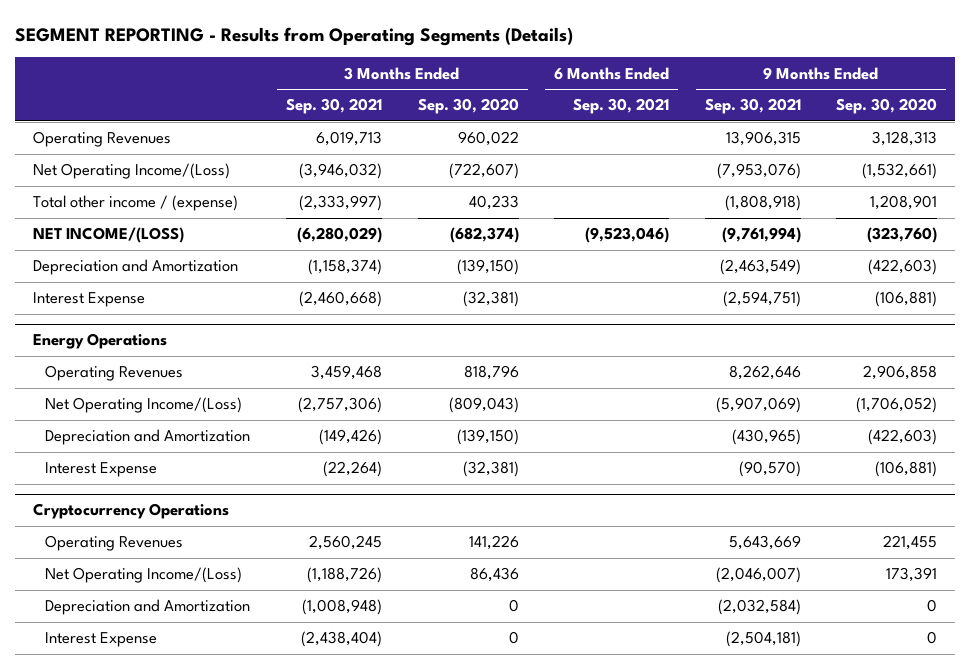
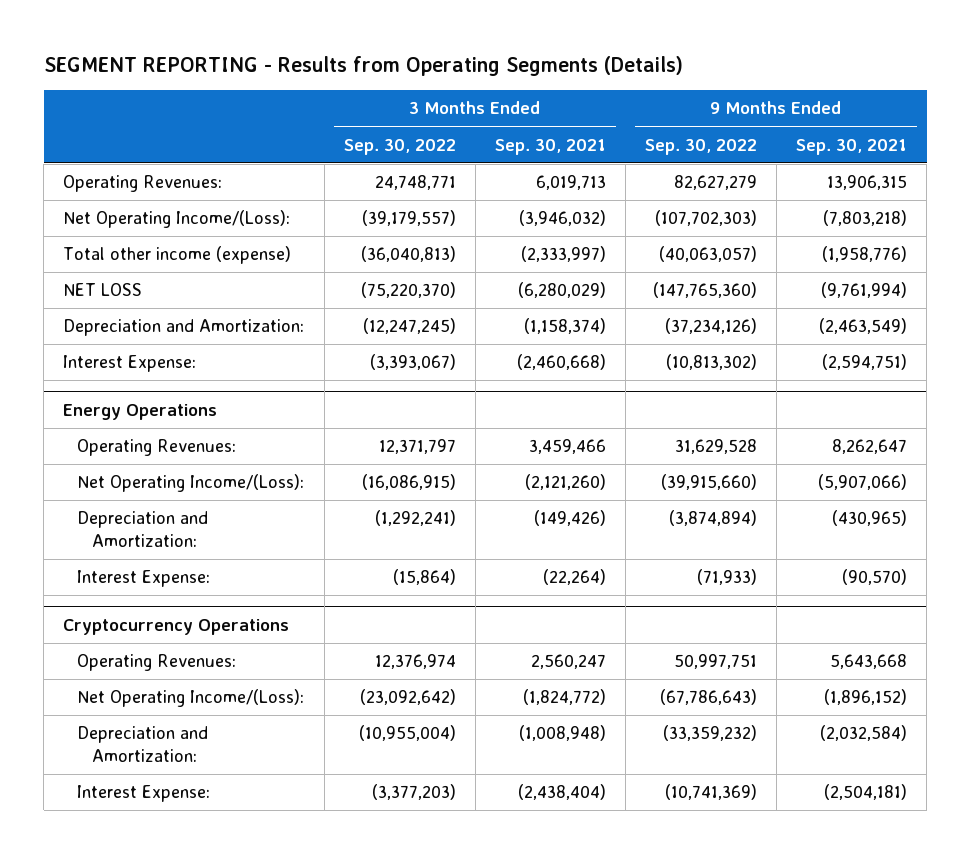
- | 3 Months Ended Sep. 30, 2021 | 3 Months Ended Sep. 30, 2020 | 6 Months Ended Sep. 30, 2021 | 9 Months Ended Sep. 30, 2021 | 9 Months Ended Sep. 30, 2020
+ | 3 Months Ended Sep. 30, 2022 | 3 Months Ended Sep. 30, 2021 | 9 Months Ended Sep. 30, 2022 | 9 Months Ended Sep. 30, 2021
- Operating Revenues | 6,019,713 | 960,022 | | 13,906,315 | 3,128,313
- Net Operating Income/(Loss) | (3,946,032) | (722,607) | | (7,953,076) | (1,532,661)
- Total other income / (expense) | (2,333,997) | 40,233 | | (1,808,918) | 1,208,901
- NET INCOME/(LOSS) | (6,280,029) | (682,374) | (9,523,046) | (9,761,994) | (323,760)
- Depreciation and Amortization | (1,158,374) | (139,150) | | (2,463,549) | (422,603)
- Interest Expense | (2,460,668) | (32,381) | | (2,594,751) | (106,881)
+ Operating Revenues: | 24,748,771 | 6,019,713 | 82,627,279 | 13,906,315
+ Net Operating Income/(Loss): | (39,179,557) | (3,946,032) | (107,702,303) | (7,803,218)
+ Total other income (expense) | (36,040,813) | (2,333,997) | (40,063,057) | (1,958,776)
+ NET LOSS | (75,220,370) | (6,280,029) | (147,765,360) | (9,761,994)
+ Depreciation and Amortization: | (12,247,245) | (1,158,374) | (37,234,126) | (2,463,549)
+ Interest Expense: | (3,393,067) | (2,460,668) | (10,813,302) | (2,594,751)
@ Energy Operations
- Operating Revenues | 3,459,468 | 818,796 | | 8,262,646 | 2,906,858
- Net Operating Income/(Loss) | (2,757,306) | (809,043) | | (5,907,069) | (1,706,052)
- Depreciation and Amortization | (149,426) | (139,150) | | (430,965) | (422,603)
- Interest Expense | (22,264) | (32,381) | | (90,570) | (106,881)
+ Operating Revenues: | 12,371,797 | 3,459,466 | 31,629,528 | 8,262,647
+ Net Operating Income/(Loss): | (16,086,915) | (2,121,260) | (39,915,660) | (5,907,066)
+ Depreciation and Amortization: | (1,292,241) | (149,426) | (3,874,894) | (430,965)
+ Interest Expense: | (15,864) | (22,264) | (71,933) | (90,570)
@ Cryptocurrency Operations
- Operating Revenues | 2,560,245 | 141,226 | | 5,643,669 | 221,455
- Net Operating Income/(Loss) | (1,188,726) | 86,436 | | (2,046,007) | 173,391
- Depreciation and Amortization | (1,008,948) | 0 | | (2,032,584) | 0
- Interest Expense | (2,438,404) | 0 | | (2,504,181) | 0
+ Operating Revenues: | 12,376,974 | 2,560,247 | 50,997,751 | 5,643,668
+ Net Operating Income/(Loss): | (23,092,642) | (1,824,772) | (67,786,643) | (1,896,152)
+ Depreciation and Amortization: | (10,955,004) | (1,008,948) | (33,359,232) | (2,032,584)
+ Interest Expense: | (3,377,203) | (2,438,404) | (10,741,369) | (2,504,181)

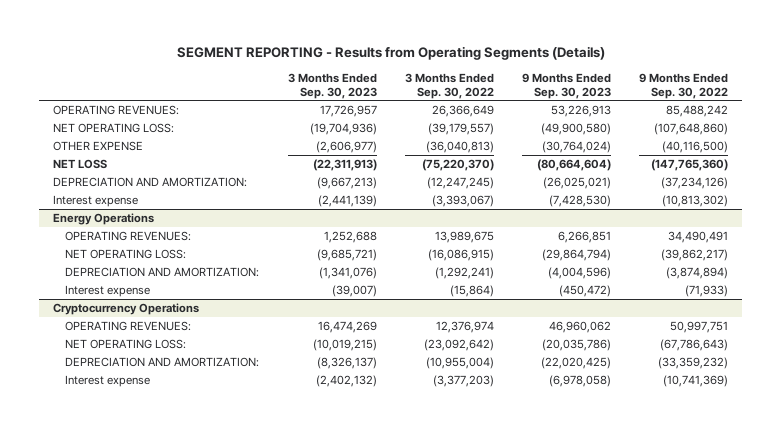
- | 3 Months Ended Sep. 30, 2022 | 3 Months Ended Sep. 30, 2021 | 9 Months Ended Sep. 30, 2022 | 9 Months Ended Sep. 30, 2021
+ | 3 Months Ended Sep. 30, 2023 | 3 Months Ended Sep. 30, 2022 | 9 Months Ended Sep. 30, 2023 | 9 Months Ended Sep. 30, 2022
- Operating Revenues: | 24,748,771 | 6,019,713 | 82,627,279 | 13,906,315
- Net Operating Income/(Loss): | (39,179,557) | (3,946,032) | (107,702,303) | (7,803,218)
- Total other income (expense) | (36,040,813) | (2,333,997) | (40,063,057) | (1,958,776)
+ OPERATING REVENUES: | 17,726,957 | 26,366,649 | 53,226,913 | 85,488,242
+ NET OPERATING LOSS: | (19,704,936) | (39,179,557) | (49,900,580) | (107,648,860)
+ OTHER EXPENSE | (2,606,977) | (36,040,813) | (30,764,024) | (40,116,500)
- Depreciation and Amortization: | (12,247,245) | (1,158,374) | (37,234,126) | (2,463,549)
- Interest Expense: | (3,393,067) | (2,460,668) | (10,813,302) | (2,594,751)
+ DEPRECIATION AND AMORTIZATION: | (9,667,213) | (12,247,245) | (26,025,021) | (37,234,126)
+ Interest expense | (2,441,139) | (3,393,067) | (7,428,530) | (10,813,302)
@ Energy Operations
- Operating Revenues: | 12,371,797 | 3,459,466 | 31,629,528 | 8,262,647
- Net Operating Income/(Loss): | (16,086,915) | (2,121,260) | (39,915,660) | (5,907,066)
- Depreciation and Amortization: | (1,292,241) | (149,426) | (3,874,894) | (430,965)
- Interest Expense: | (15,864) | (22,264) | (71,933) | (90,570)
+ OPERATING REVENUES: | 1,252,688 | 13,989,675 | 6,266,851 | 34,490,491
+ NET OPERATING LOSS: | (9,685,721) | (16,086,915) | (29,864,794) | (39,862,217)
+ DEPRECIATION AND AMORTIZATION: | (1,341,076) | (1,292,241) | (4,004,596) | (3,874,894)
+ Interest expense | (39,007) | (15,864) | (450,472) | (71,933)
@ Cryptocurrency Operations
- Operating Revenues: | 12,376,974 | 2,560,247 | 50,997,751 | 5,643,668
- Net Operating Income/(Loss): | (23,092,642) | (1,824,772) | (67,786,643) | (1,896,152)
- Depreciation and Amortization: | (10,955,004) | (1,008,948) | (33,359,232) | (2,032,584)
- Interest Expense: | (3,377,203) | (2,438,404) | (10,741,369) | (2,504,181)
+ OPERATING REVENUES: | 16,474,269 | 12,376,974 | 46,960,062 | 50,997,751
+ NET OPERATING LOSS: | (10,019,215) | (23,092,642) | (20,035,786) | (67,786,643)
+ DEPRECIATION AND AMORTIZATION: | (8,326,137) | (10,955,004) | (22,020,425) | (33,359,232)
+ Interest expense | (2,402,132) | (3,377,203) | (6,978,058) | (10,741,369)

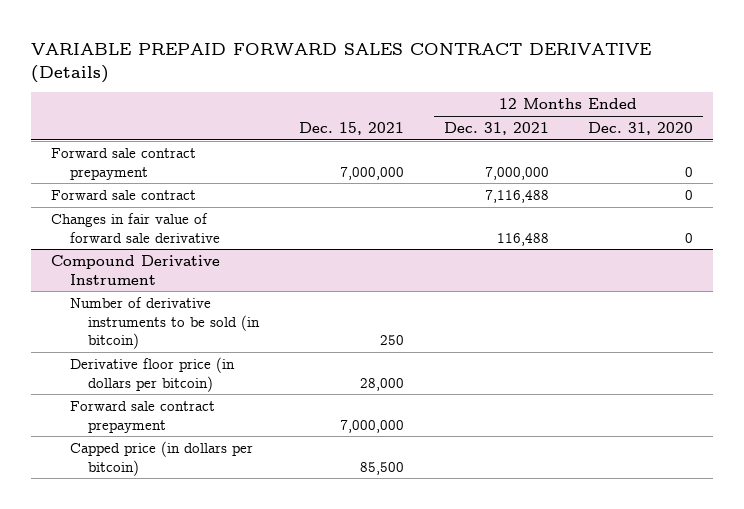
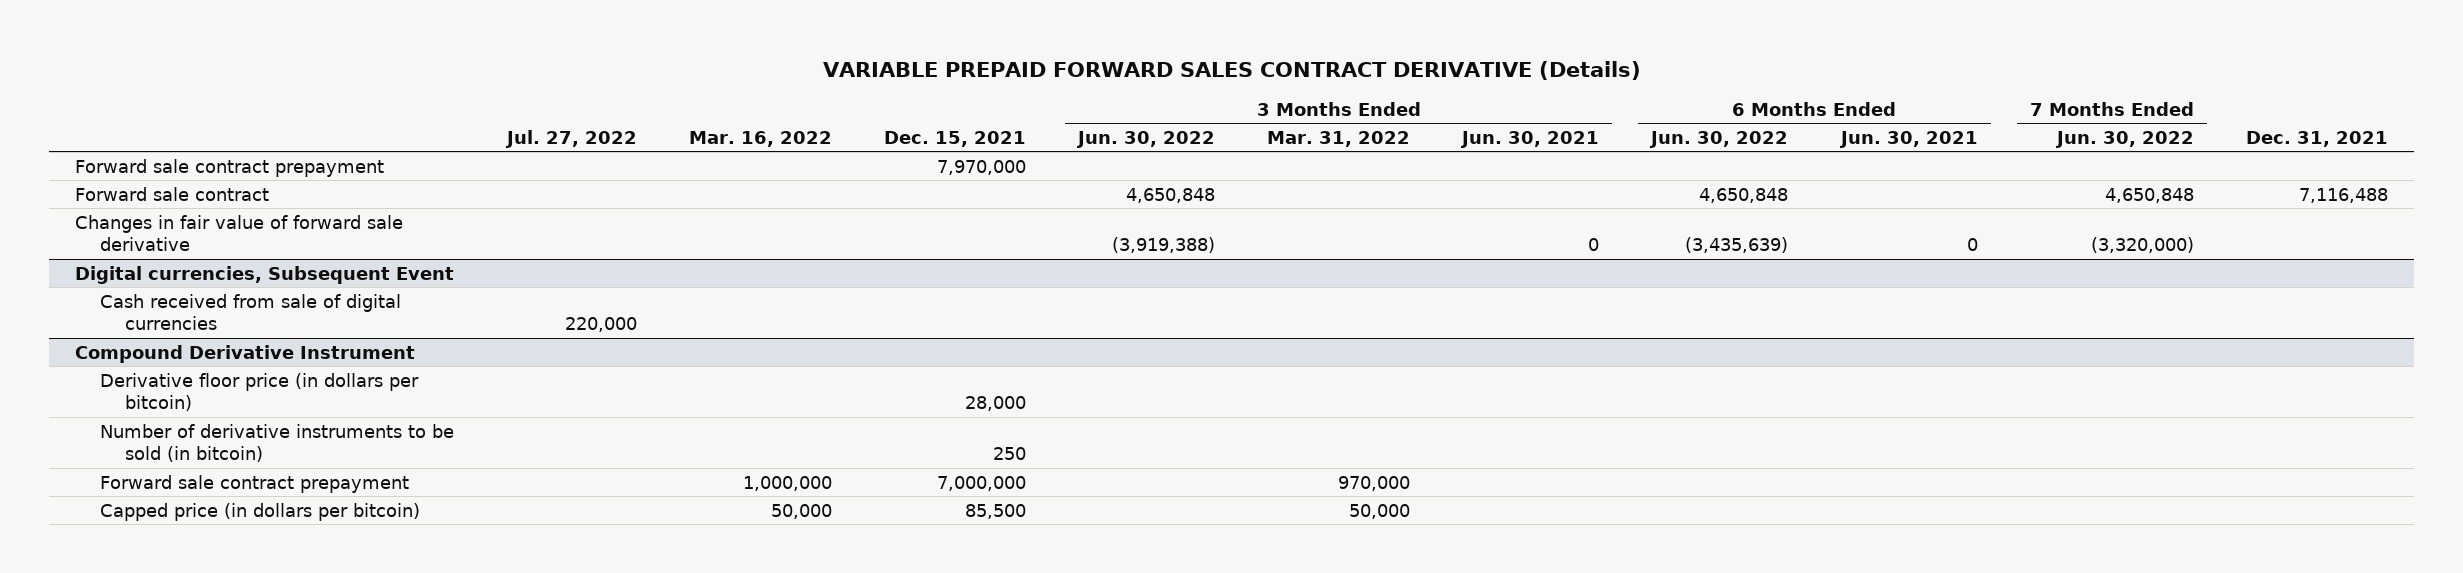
- | Dec. 15, 2021 | 12 Months Ended Dec. 31, 2021 | 12 Months Ended Dec. 31, 2020
+ | Jul. 27, 2022 | Mar. 16, 2022 | Dec. 15, 2021 | 3 Months Ended Jun. 30, 2022 | 3 Months Ended Mar. 31, 2022 | 3 Months Ended Jun. 30, 2021 | 6 Months Ended Jun. 30, 2022 | 6 Months Ended Jun. 30, 2021 | 7 Months Ended Jun. 30, 2022 | Dec. 31, 2021
- Forward sale contract prepayment | 7,000,000 | 7,000,000 | 0
+ Forward sale contract prepayment | | | 7,970,000 | | | | | | |
+ Digital currencies, Subsequent Event
+ Cash received from sale of digital currencies | 220,000 | | | | | | | | |
@ Compound Derivative Instrument
moved down: Number of derivative instruments to be sold (in bitcoin) | | | 250 | | | | | | |

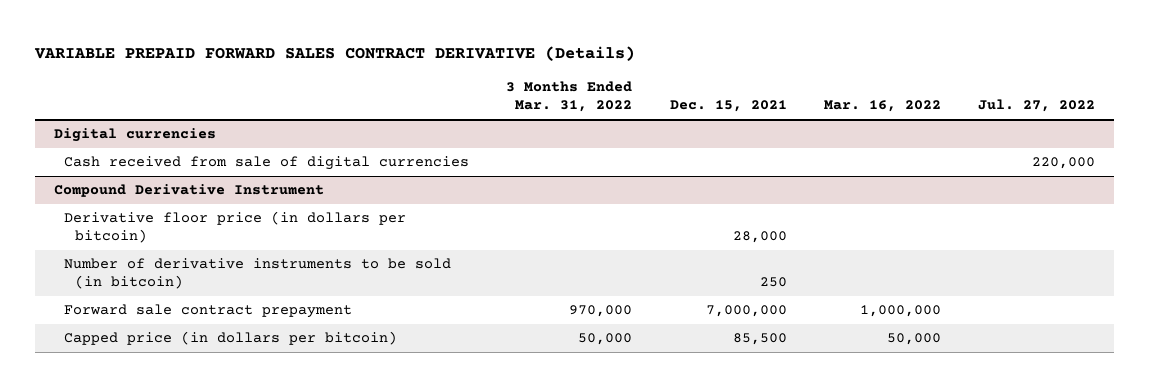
- | Jul. 27, 2022 | Mar. 16, 2022 | Dec. 15, 2021 | 3 Months Ended Jun. 30, 2022 | 3 Months Ended Mar. 31, 2022 | 3 Months Ended Jun. 30, 2021 | 6 Months Ended Jun. 30, 2022 | 6 Months Ended Jun. 30, 2021 | 7 Months Ended Jun. 30, 2022 | Dec. 31, 2021
+ | 3 Months Ended Mar. 31, 2022 | Dec. 15, 2021 | Mar. 16, 2022 | Jul. 27, 2022
- Forward sale contract prepayment | | | 7,970,000 | | | | | | |
- Forward sale contract | | | | 4,650,848 | | | 4,650,848 | | 4,650,848 | 7,116,488
- Changes in fair value of forward sale derivative | | | | (3,919,388) | | 0 | (3,435,639) | 0 | (3,320,000) |
- Digital currencies, Subsequent Event
+ Digital currencies

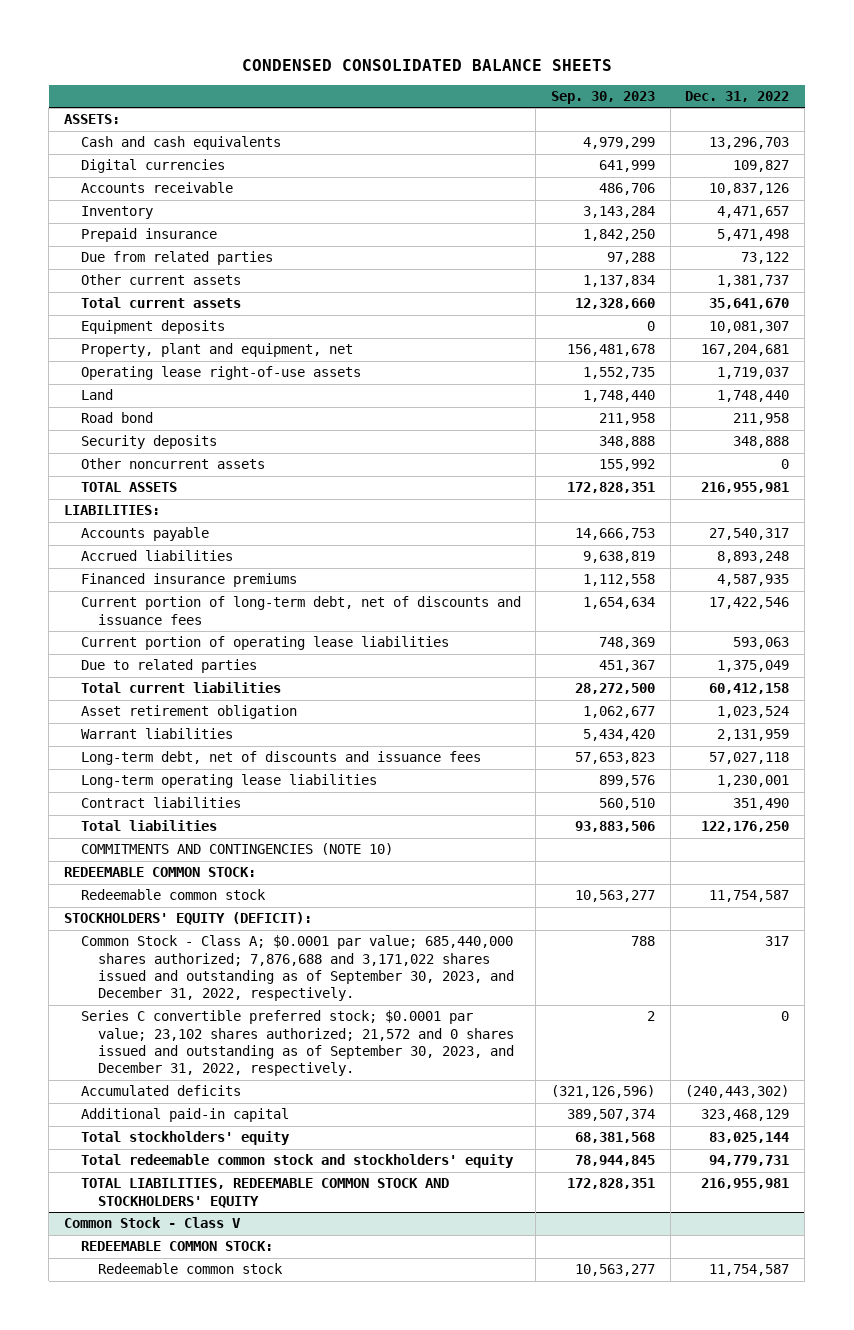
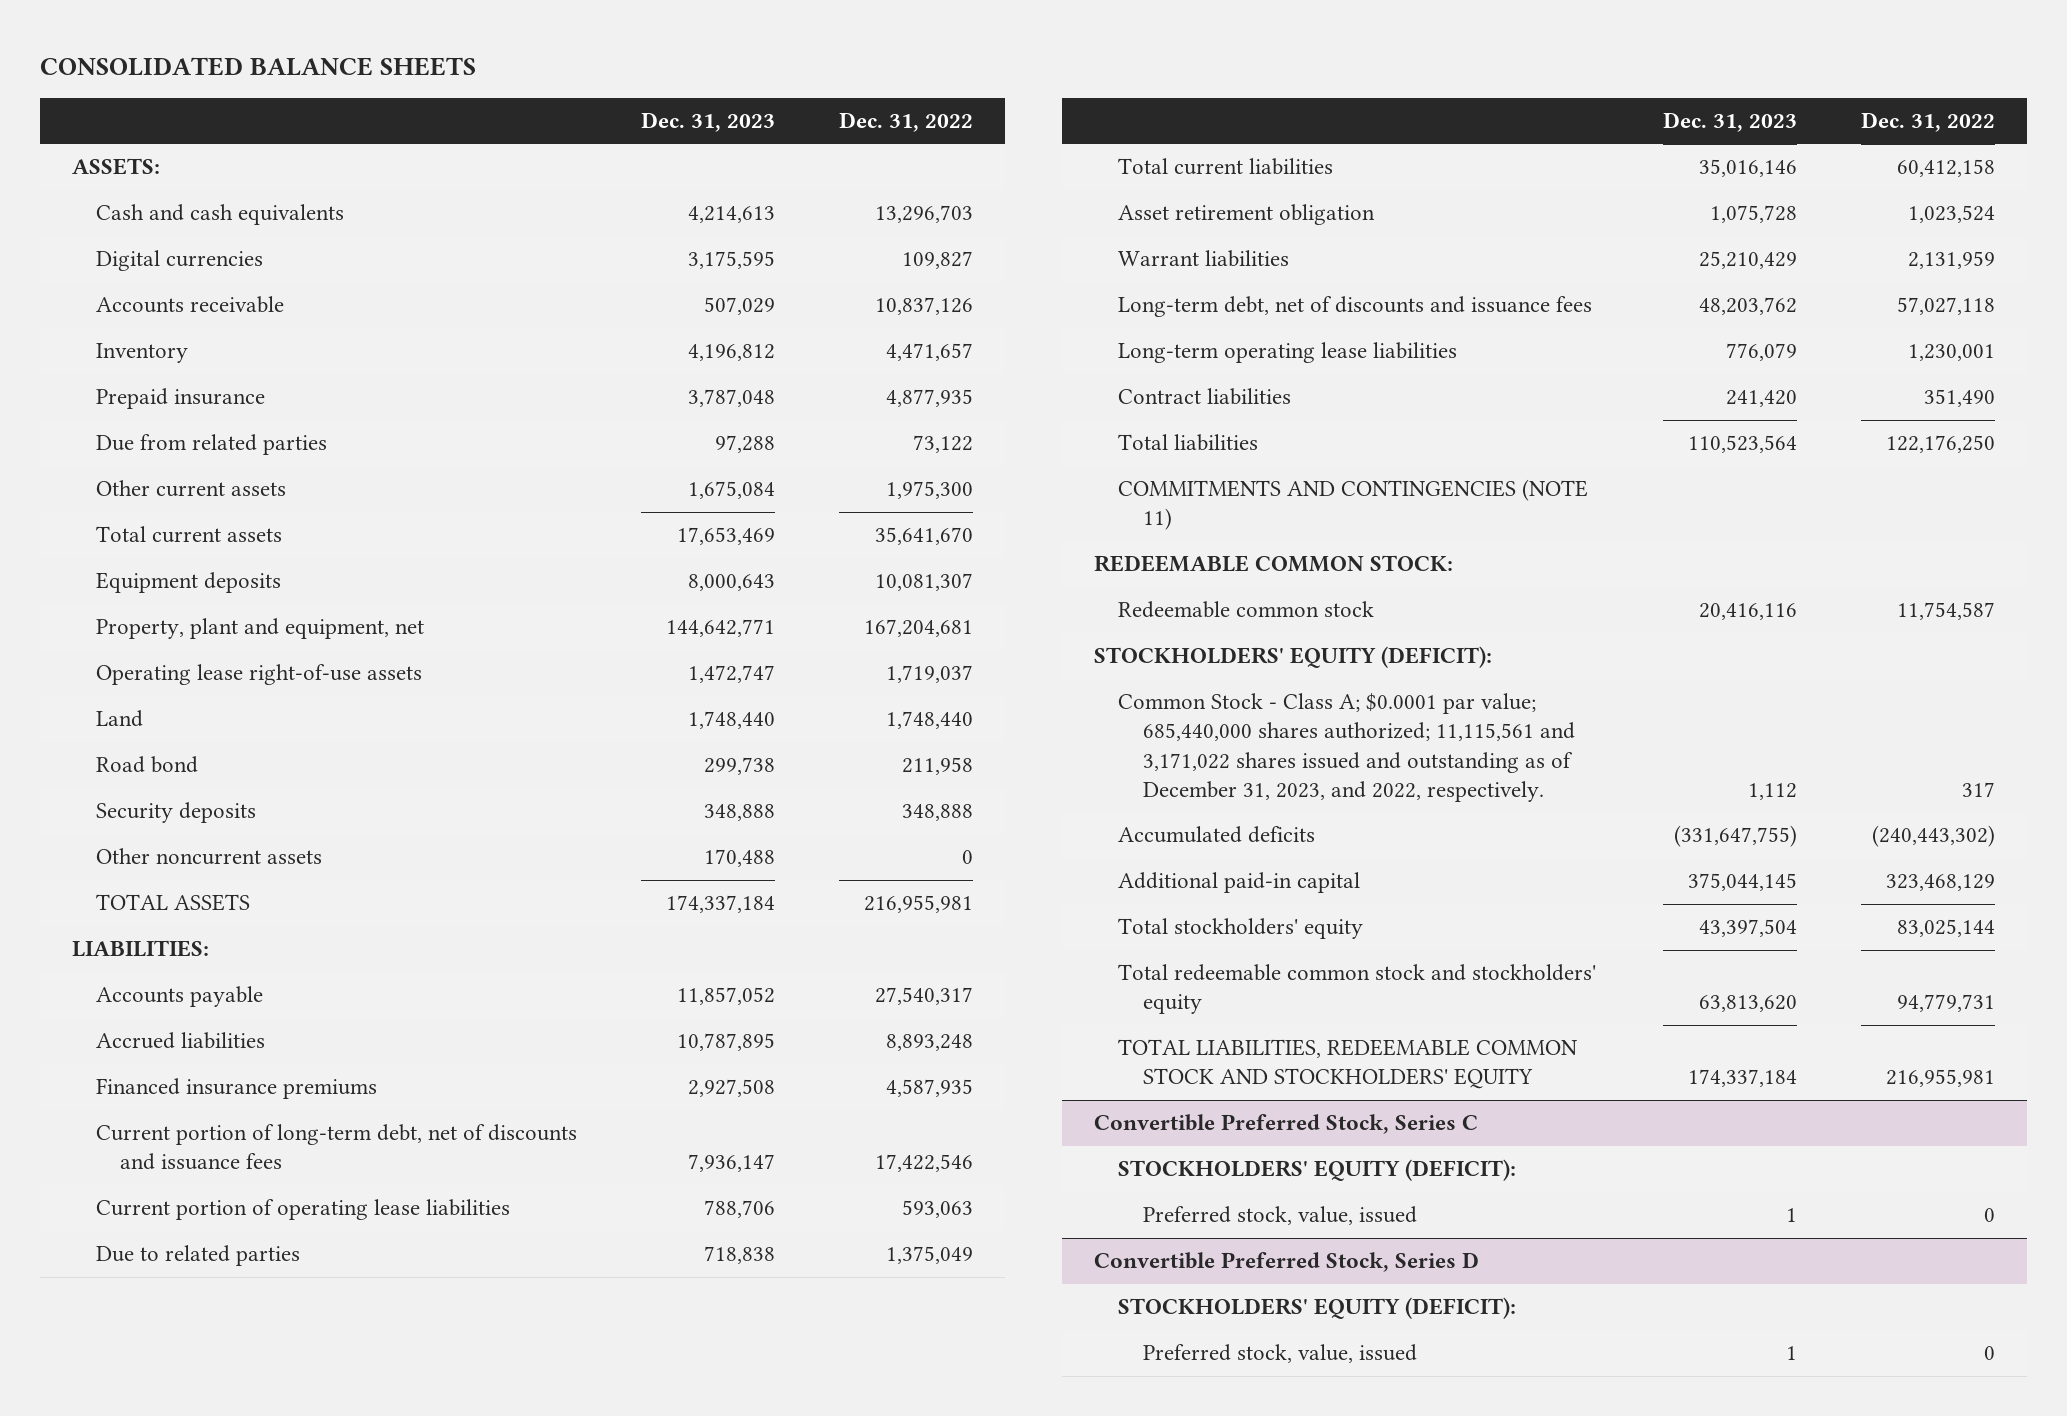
- CONDENSED CONSOLIDATED BALANCE SHEETS
+ CONSOLIDATED BALANCE SHEETS
- | Sep. 30, 2023 | Dec. 31, 2022
+ | Dec. 31, 2023 | Dec. 31, 2022
- Prepaid insurance | 1,842,250 | 5,471,498
+ Prepaid insurance | 3,787,048 | 4,877,935
- Other current assets | 1,137,834 | 1,381,737
+ Other current assets | 1,675,084 | 1,975,300
- COMMITMENTS AND CONTINGENCIES (NOTE 10)
+ COMMITMENTS AND CONTINGENCIES (NOTE 11)
- Common Stock - Class A; $0.0001 par value; 685,440,000 shares authorized; 7,876,688 and 3,171,022 shares issued and outstanding as of September 30, 2023, and December 31, 2022, respectively. | 788 | 317
- Series C convertible preferred stock; $0.0001 par value; 23,102 shares authorized; 21,572 and 0 shares issued and outstanding as of September 30, 2023, and December 31, 2022, respectively. | 2 | 0
+ Common Stock - Class A; $0.0001 par value; 685,440,000 shares authorized; 11,115,561 and 3,171,022 shares issued and outstanding as of December 31, 2023, and 2022, respectively. | 1,112 | 317
- Common Stock - Class V
- REDEEMABLE COMMON STOCK:
- Redeemable common stock | 10,563,277 | 11,754,587
+ Convertible Preferred Stock, Series C
+ STOCKHOLDERS' EQUITY (DEFICIT):
+ Preferred stock, value, issued | 1 | 0
+ Convertible Preferred Stock, Series D
+ STOCKHOLDERS' EQUITY (DEFICIT):
+ Preferred stock, value, issued | 1 | 0

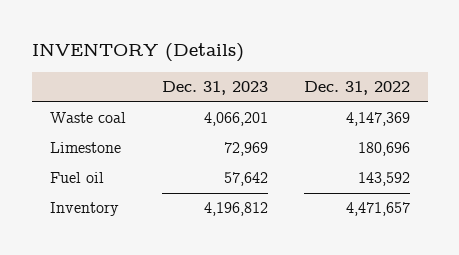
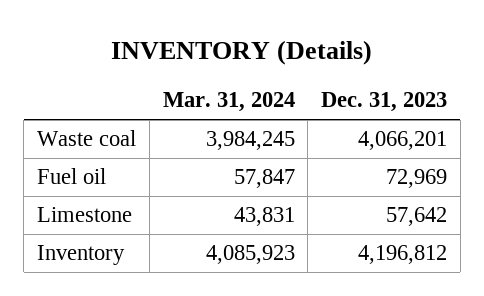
- | Dec. 31, 2023 | Dec. 31, 2022
+ | Mar. 31, 2024 | Dec. 31, 2023
- Limestone | 72,969 | 180,696
- Fuel oil | 57,642 | 143,592
+ Fuel oil | 57,847 | 72,969
+ Limestone | 43,831 | 57,642

